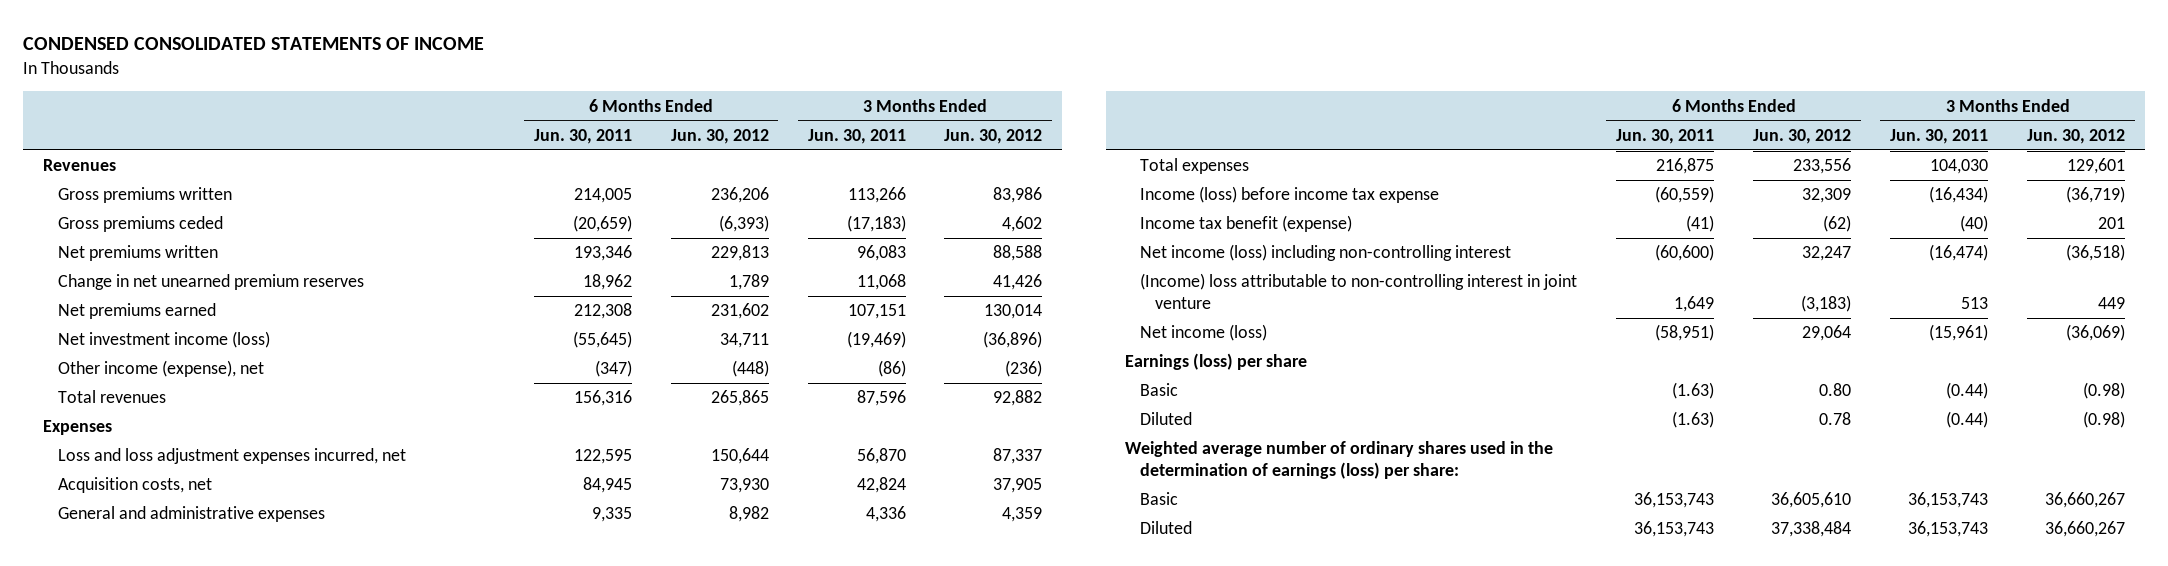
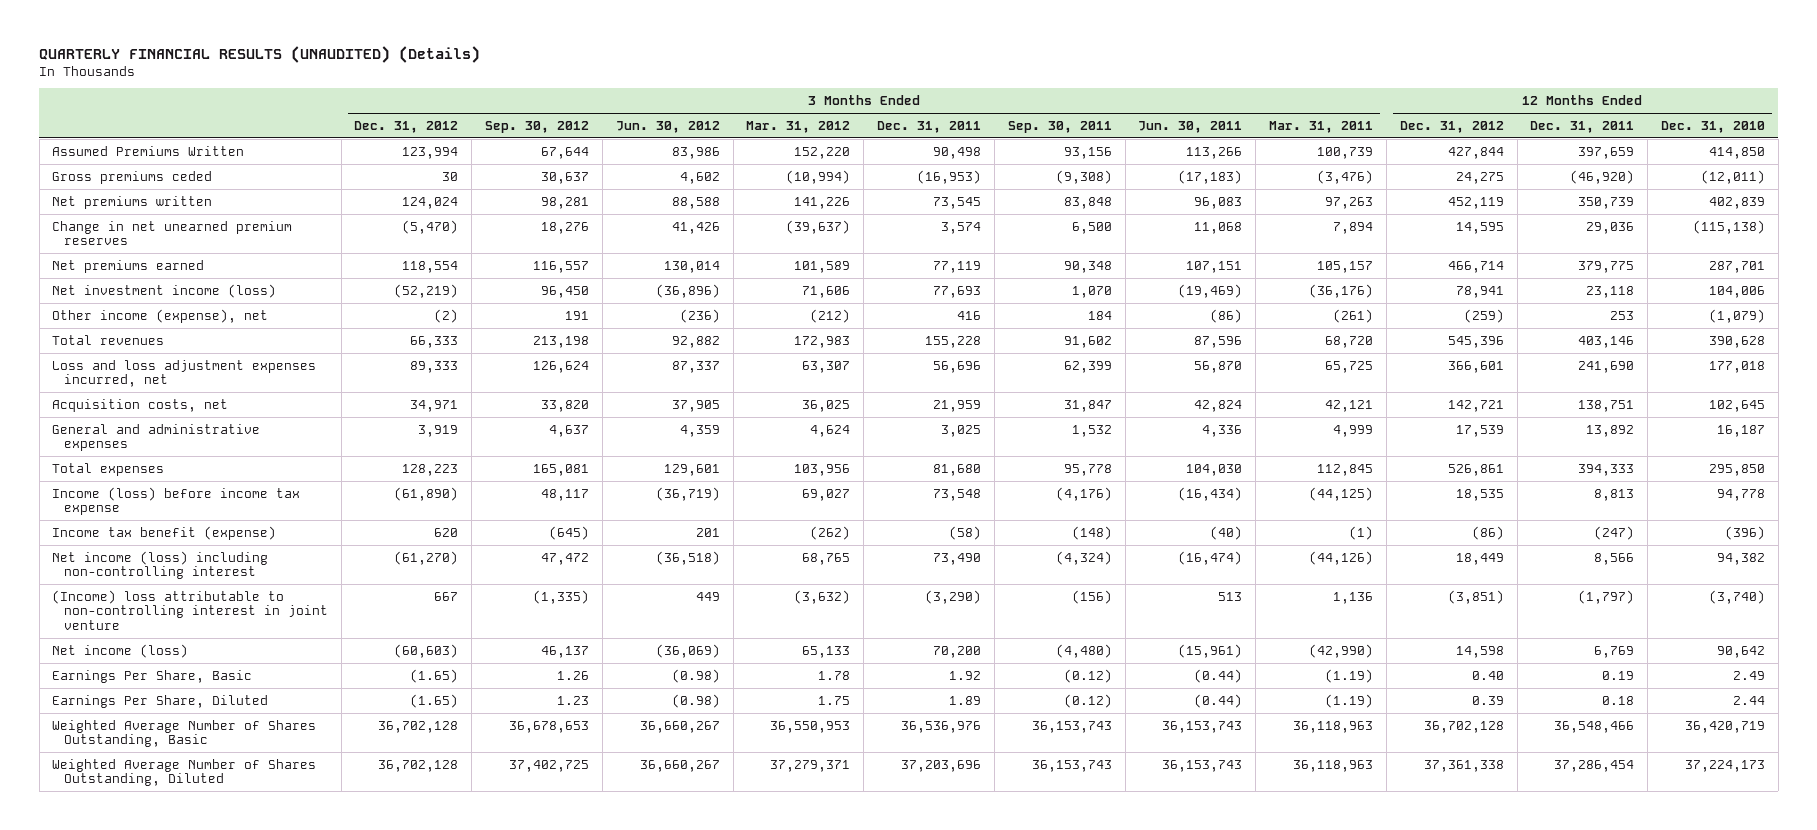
- CONDENSED CONSOLIDATED STATEMENTS OF INCOME
+ QUARTERLY FINANCIAL RESULTS (UNAUDITED) (Details)
- | 6 Months Ended Jun. 30, 2011 | 6 Months Ended Jun. 30, 2012 | 3 Months Ended Jun. 30, 2011 | 3 Months Ended Jun. 30, 2012
+ | 3 Months Ended Dec. 31, 2012 | 3 Months Ended Sep. 30, 2012 | 3 Months Ended Jun. 30, 2012 | 3 Months Ended Mar. 31, 2012 | 3 Months Ended Dec. 31, 2011 | 3 Months Ended Sep. 30, 2011 | 3 Months Ended Jun. 30, 2011 | 3 Months Ended Mar. 31, 2011 | 12 Months Ended Dec. 31, 2012 | 12 Months Ended Dec. 31, 2011 | 12 Months Ended Dec. 31, 2010
- Revenues
- Gross premiums written | 214,005 | 236,206 | 113,266 | 83,986
+ Assumed Premiums Written | 123,994 | 67,644 | 83,986 | 152,220 | 90,498 | 93,156 | 113,266 | 100,739 | 427,844 | 397,659 | 414,850
- Expenses
- Earnings (loss) per share
- Basic | (1.63) | 0.80 | (0.44) | (0.98)
- Diluted | (1.63) | 0.78 | (0.44) | (0.98)
- Weighted average number of ordinary shares used in the determination of earnings (loss) per share:
- Basic | 36,153,743 | 36,605,610 | 36,153,743 | 36,660,267
- Diluted | 36,153,743 | 37,338,484 | 36,153,743 | 36,660,267
+ Earnings Per Share, Basic | (1.65) | 1.26 | (0.98) | 1.78 | 1.92 | (0.12) | (0.44) | (1.19) | 0.40 | 0.19 | 2.49
+ Earnings Per Share, Diluted | (1.65) | 1.23 | (0.98) | 1.75 | 1.89 | (0.12) | (0.44) | (1.19) | 0.39 | 0.18 | 2.44
+ Weighted Average Number of Shares Outstanding, Basic | 36,702,128 | 36,678,653 | 36,660,267 | 36,550,953 | 36,536,976 | 36,153,743 | 36,153,743 | 36,118,963 | 36,702,128 | 36,548,466 | 36,420,719
+ Weighted Average Number of Shares Outstanding, Diluted | 36,702,128 | 37,402,725 | 36,660,267 | 37,279,371 | 37,203,696 | 36,153,743 | 36,153,743 | 36,118,963 | 37,361,338 | 37,286,454 | 37,224,173

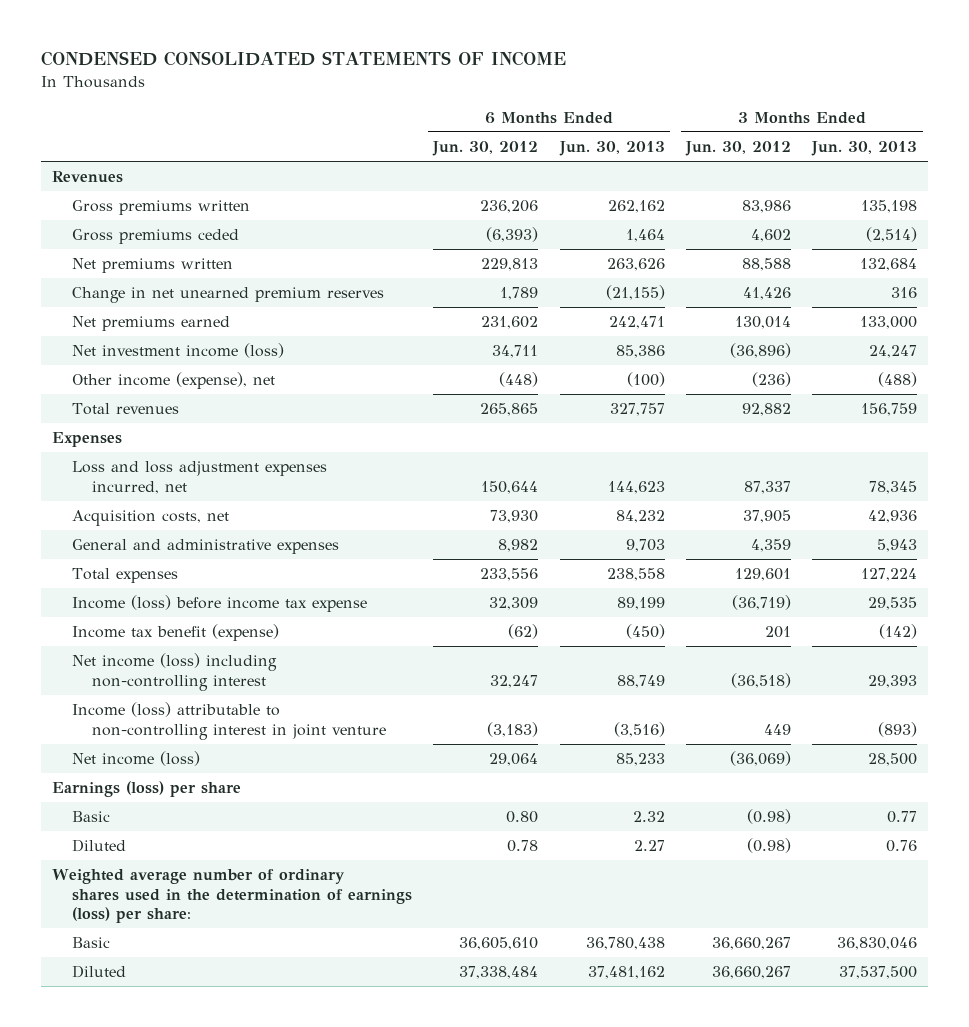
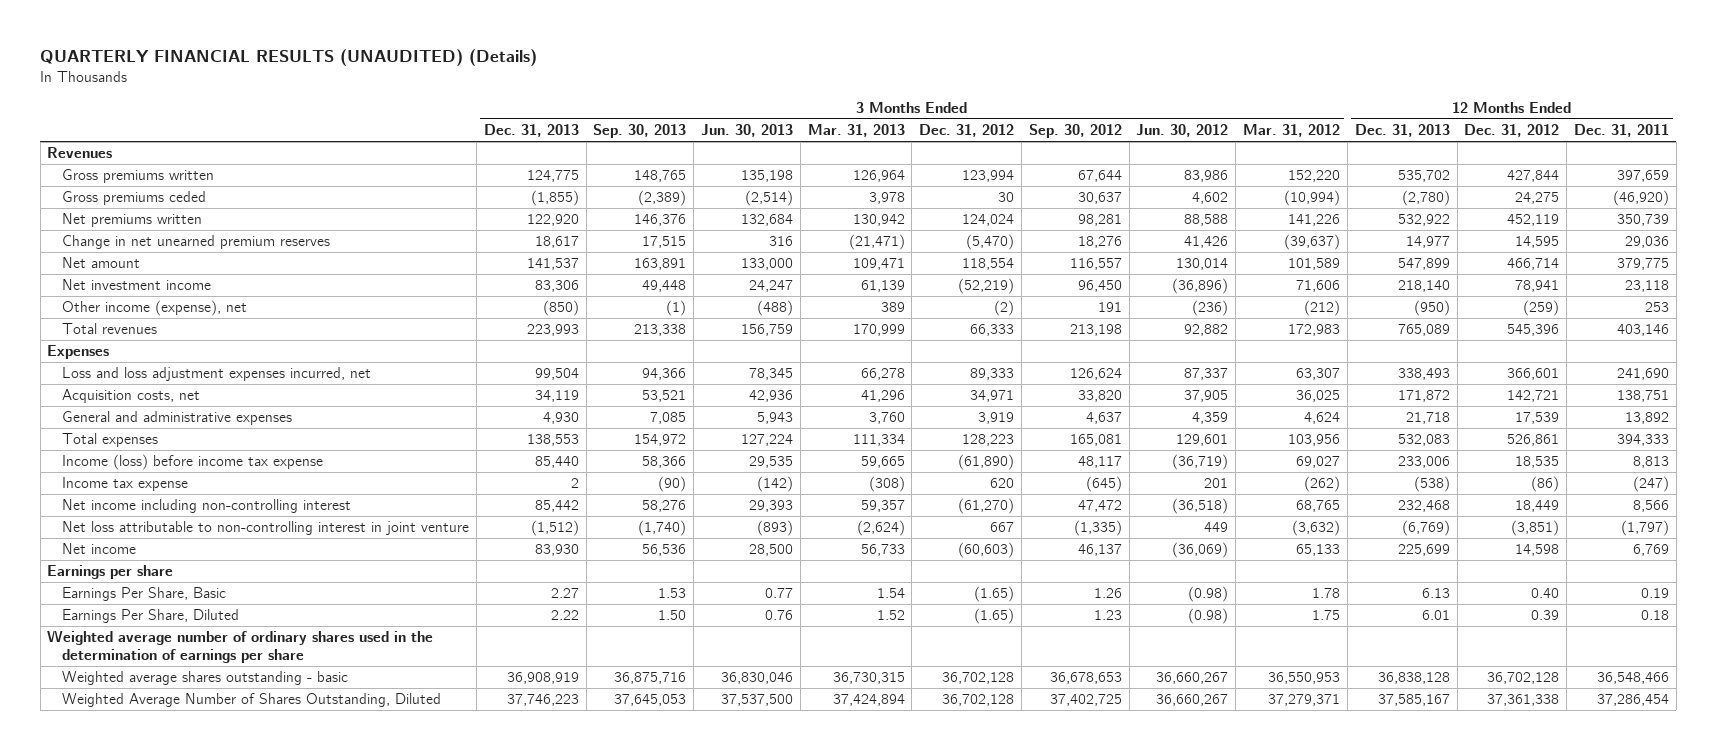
- CONDENSED CONSOLIDATED STATEMENTS OF INCOME
+ QUARTERLY FINANCIAL RESULTS (UNAUDITED) (Details)
- | 6 Months Ended Jun. 30, 2012 | 6 Months Ended Jun. 30, 2013 | 3 Months Ended Jun. 30, 2012 | 3 Months Ended Jun. 30, 2013
+ | 3 Months Ended Dec. 31, 2013 | 3 Months Ended Sep. 30, 2013 | 3 Months Ended Jun. 30, 2013 | 3 Months Ended Mar. 31, 2013 | 3 Months Ended Dec. 31, 2012 | 3 Months Ended Sep. 30, 2012 | 3 Months Ended Jun. 30, 2012 | 3 Months Ended Mar. 31, 2012 | 12 Months Ended Dec. 31, 2013 | 12 Months Ended Dec. 31, 2012 | 12 Months Ended Dec. 31, 2011
- Net premiums earned | 231,602 | 242,471 | 130,014 | 133,000
- Net investment income (loss) | 34,711 | 85,386 | (36,896) | 24,247
+ Net amount | 141,537 | 163,891 | 133,000 | 109,471 | 118,554 | 116,557 | 130,014 | 101,589 | 547,899 | 466,714 | 379,775
+ Net investment income | 83,306 | 49,448 | 24,247 | 61,139 | (52,219) | 96,450 | (36,896) | 71,606 | 218,140 | 78,941 | 23,118
- Income tax benefit (expense) | (62) | (450) | 201 | (142)
- Net income (loss) including non-controlling interest | 32,247 | 88,749 | (36,518) | 29,393
- Income (loss) attributable to non-controlling interest in joint venture | (3,183) | (3,516) | 449 | (893)
- Net income (loss) | 29,064 | 85,233 | (36,069) | 28,500
- Earnings (loss) per share
- Basic | 0.80 | 2.32 | (0.98) | 0.77
- Diluted | 0.78 | 2.27 | (0.98) | 0.76
- Weighted average number of ordinary shares used in the determination of earnings (loss) per share:
- Basic | 36,605,610 | 36,780,438 | 36,660,267 | 36,830,046
- Diluted | 37,338,484 | 37,481,162 | 36,660,267 | 37,537,500
+ Income tax expense | 2 | (90) | (142) | (308) | 620 | (645) | 201 | (262) | (538) | (86) | (247)
+ Net income including non-controlling interest | 85,442 | 58,276 | 29,393 | 59,357 | (61,270) | 47,472 | (36,518) | 68,765 | 232,468 | 18,449 | 8,566
+ Net loss attributable to non-controlling interest in joint venture | (1,512) | (1,740) | (893) | (2,624) | 667 | (1,335) | 449 | (3,632) | (6,769) | (3,851) | (1,797)
+ Net income | 83,930 | 56,536 | 28,500 | 56,733 | (60,603) | 46,137 | (36,069) | 65,133 | 225,699 | 14,598 | 6,769
+ Earnings per share
+ Earnings Per Share, Basic | 2.27 | 1.53 | 0.77 | 1.54 | (1.65) | 1.26 | (0.98) | 1.78 | 6.13 | 0.40 | 0.19
+ Earnings Per Share, Diluted | 2.22 | 1.50 | 0.76 | 1.52 | (1.65) | 1.23 | (0.98) | 1.75 | 6.01 | 0.39 | 0.18
+ Weighted average number of ordinary shares used in the determination of earnings per share
+ Weighted average shares outstanding - basic | 36,908,919 | 36,875,716 | 36,830,046 | 36,730,315 | 36,702,128 | 36,678,653 | 36,660,267 | 36,550,953 | 36,838,128 | 36,702,128 | 36,548,466
+ Weighted Average Number of Shares Outstanding, Diluted | 37,746,223 | 37,645,053 | 37,537,500 | 37,424,894 | 36,702,128 | 37,402,725 | 36,660,267 | 37,279,371 | 37,585,167 | 37,361,338 | 37,286,454

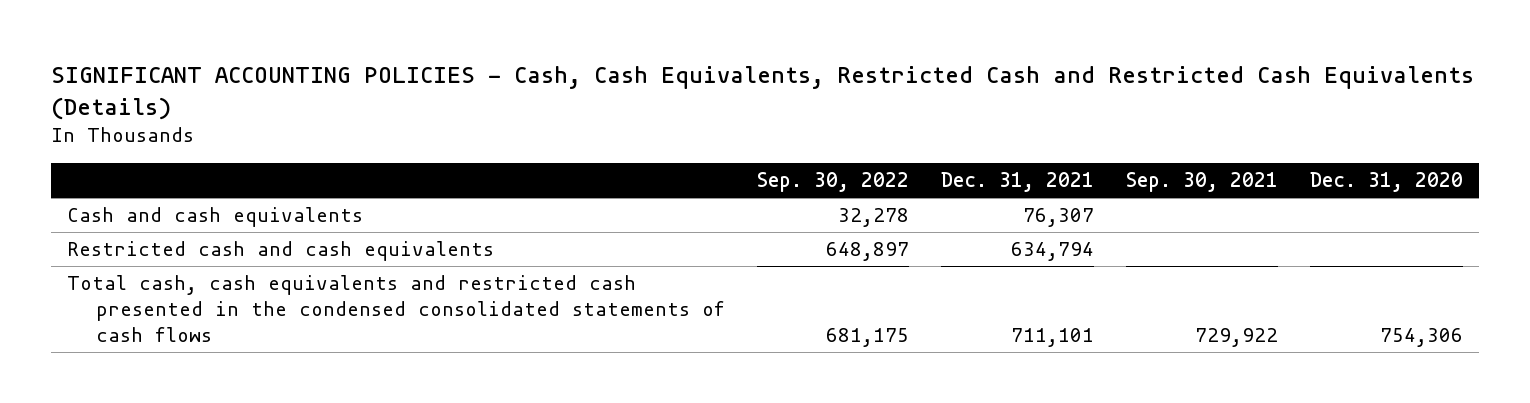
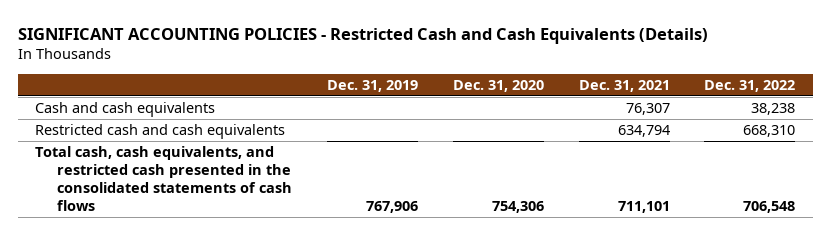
- SIGNIFICANT ACCOUNTING POLICIES - Cash, Cash Equivalents, Restricted Cash and Restricted Cash Equivalents (Details)
+ SIGNIFICANT ACCOUNTING POLICIES - Restricted Cash and Cash Equivalents (Details)
- | Sep. 30, 2022 | Dec. 31, 2021 | Sep. 30, 2021 | Dec. 31, 2020
+ | Dec. 31, 2019 | Dec. 31, 2020 | Dec. 31, 2021 | Dec. 31, 2022
- Total cash, cash equivalents and restricted cash presented in the condensed consolidated statements of cash flows | 681,175 | 711,101 | 729,922 | 754,306
+ Total cash, cash equivalents, and restricted cash presented in the consolidated statements of cash flows | 767,906 | 754,306 | 711,101 | 706,548

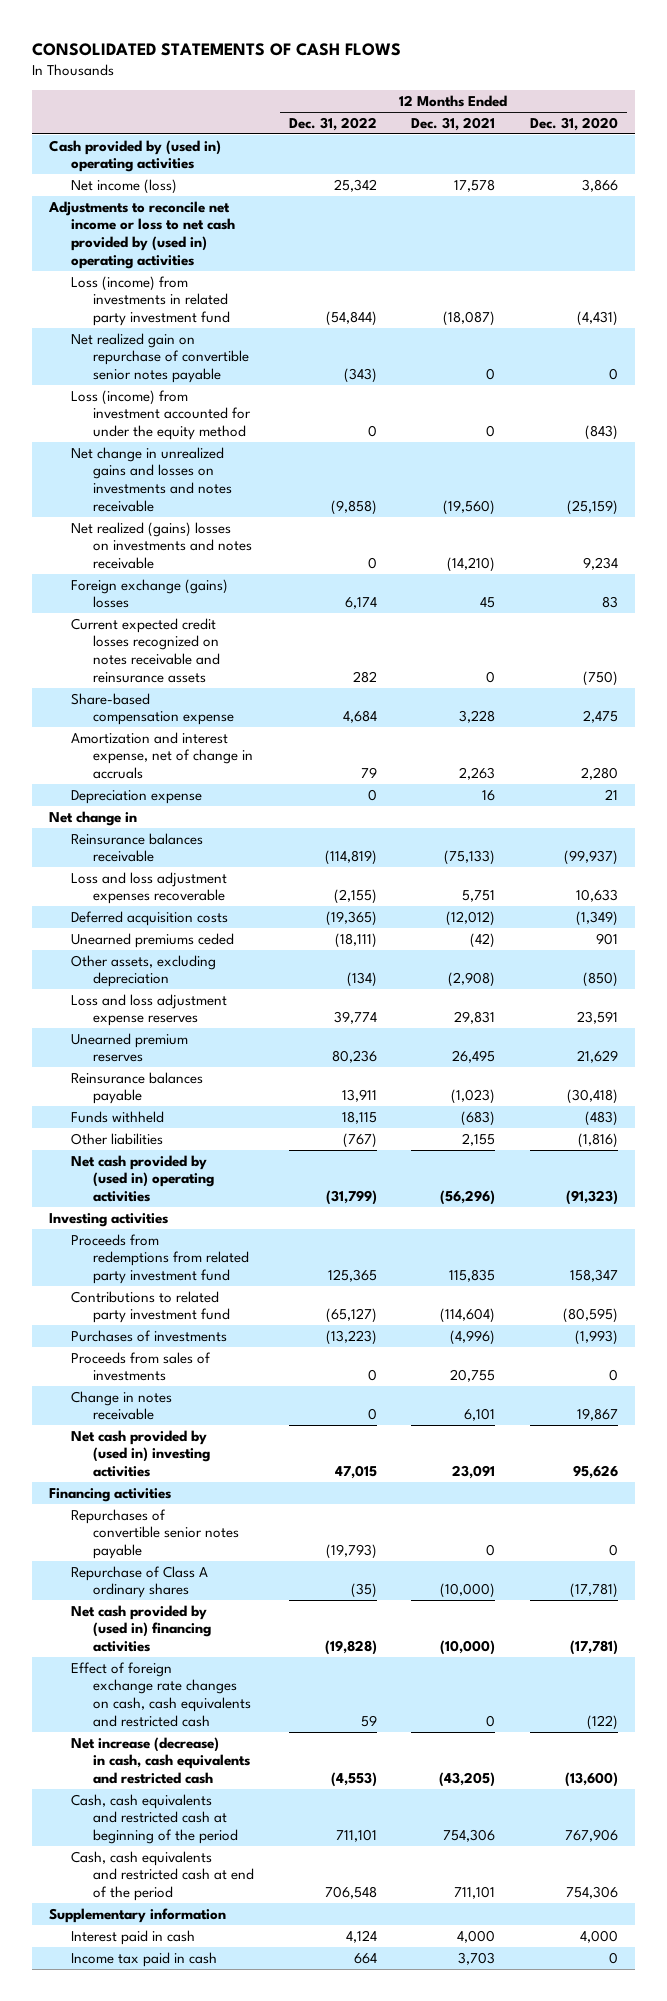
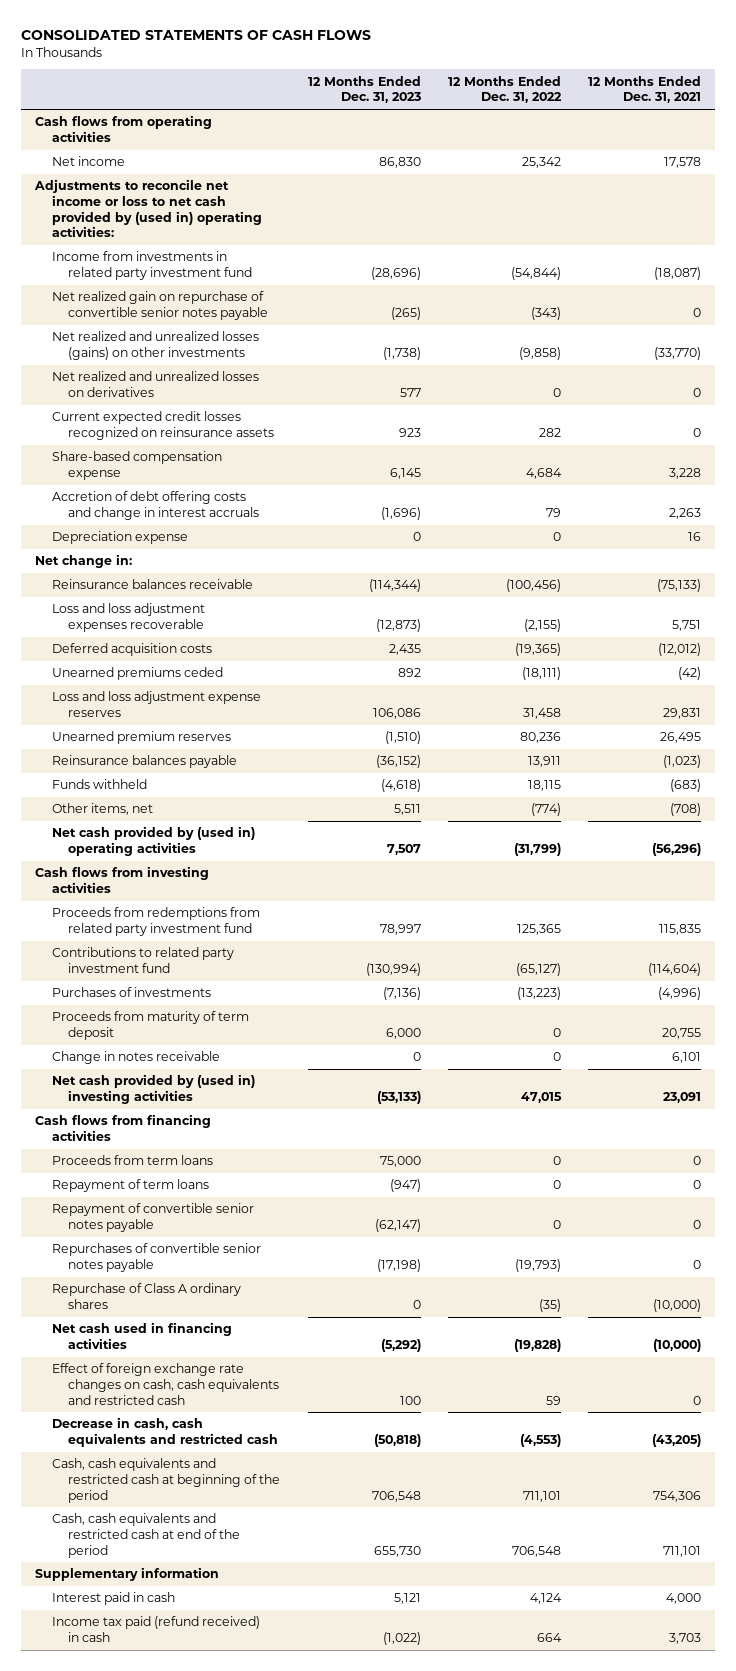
- | 12 Months Ended Dec. 31, 2022 | 12 Months Ended Dec. 31, 2021 | 12 Months Ended Dec. 31, 2020
+ | 12 Months Ended Dec. 31, 2023 | 12 Months Ended Dec. 31, 2022 | 12 Months Ended Dec. 31, 2021
- Cash provided by (used in) operating activities
- Net income (loss) | 25,342 | 17,578 | 3,866
- Adjustments to reconcile net income or loss to net cash provided by (used in) operating activities
- Loss (income) from investments in related party investment fund | (54,844) | (18,087) | (4,431)
+ Cash flows from operating activities
+ Net income | 86,830 | 25,342 | 17,578
+ Adjustments to reconcile net income or loss to net cash provided by (used in) operating activities:
+ Income from investments in related party investment fund | (28,696) | (54,844) | (18,087)
- Loss (income) from investment accounted for under the equity method | 0 | 0 | (843)
- Net change in unrealized gains and losses on investments and notes receivable | (9,858) | (19,560) | (25,159)
- Net realized (gains) losses on investments and notes receivable | 0 | (14,210) | 9,234
- Foreign exchange (gains) losses | 6,174 | 45 | 83
- Current expected credit losses recognized on notes receivable and reinsurance assets | 282 | 0 | (750)
+ Net realized and unrealized losses (gains) on other investments | (1,738) | (9,858) | (33,770)
+ Net realized and unrealized losses on derivatives | 577 | 0 | 0
+ Current expected credit losses recognized on reinsurance assets | 923 | 282 | 0
- Amortization and interest expense, net of change in accruals | 79 | 2,263 | 2,280
+ Accretion of debt offering costs and change in interest accruals | (1,696) | 79 | 2,263
- Net change in
- Reinsurance balances receivable | (114,819) | (75,133) | (99,937)
+ Net change in:
+ Reinsurance balances receivable | (114,344) | (100,456) | (75,133)
- Other assets, excluding depreciation | (134) | (2,908) | (850)
- Loss and loss adjustment expense reserves | 39,774 | 29,831 | 23,591
+ Loss and loss adjustment expense reserves | 106,086 | 31,458 | 29,831
- Other liabilities | (767) | 2,155 | (1,816)
+ Other items, net | 5,511 | (774) | (708)
- Investing activities
+ Cash flows from investing activities
- Proceeds from sales of investments | 0 | 20,755 | 0
+ Proceeds from maturity of term deposit | 6,000 | 0 | 20,755
- Financing activities
+ Cash flows from financing activities
+ Proceeds from term loans | 75,000 | 0 | 0
+ Repayment of term loans | (947) | 0 | 0
+ Repayment of convertible senior notes payable | (62,147) | 0 | 0
- Net cash provided by (used in) financing activities | (19,828) | (10,000) | (17,781)
+ Net cash used in financing activities | (5,292) | (19,828) | (10,000)
- Net increase (decrease) in cash, cash equivalents and restricted cash | (4,553) | (43,205) | (13,600)
+ Decrease in cash, cash equivalents and restricted cash | (50,818) | (4,553) | (43,205)
- Income tax paid in cash | 664 | 3,703 | 0
+ Income tax paid (refund received) in cash | (1,022) | 664 | 3,703

